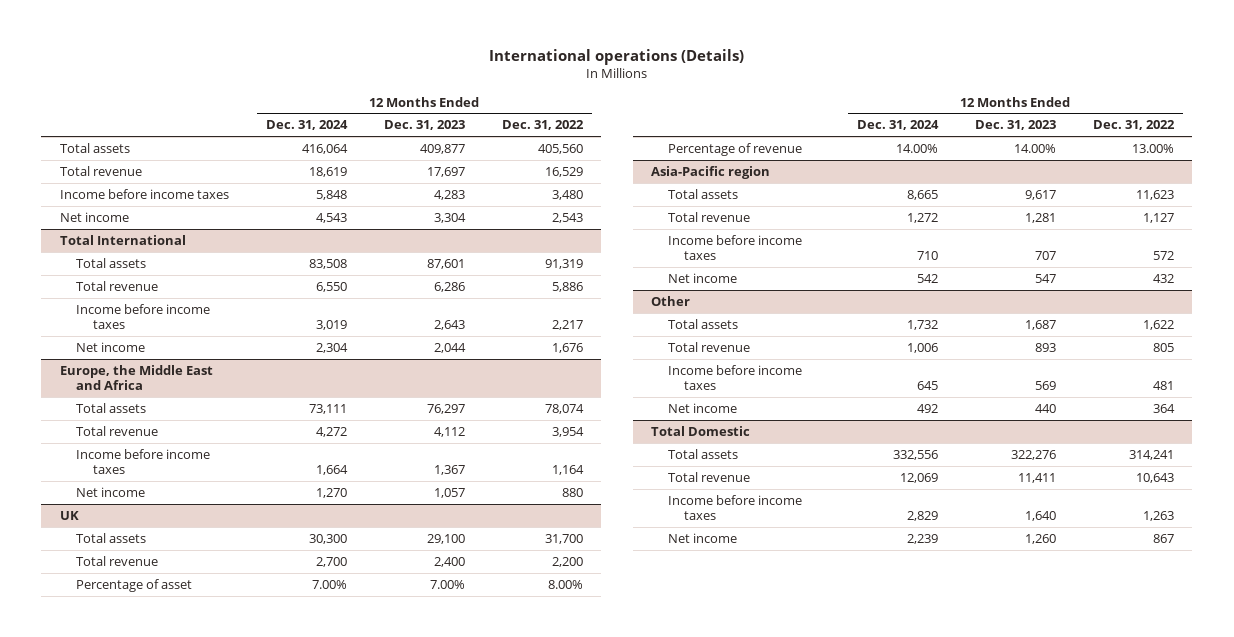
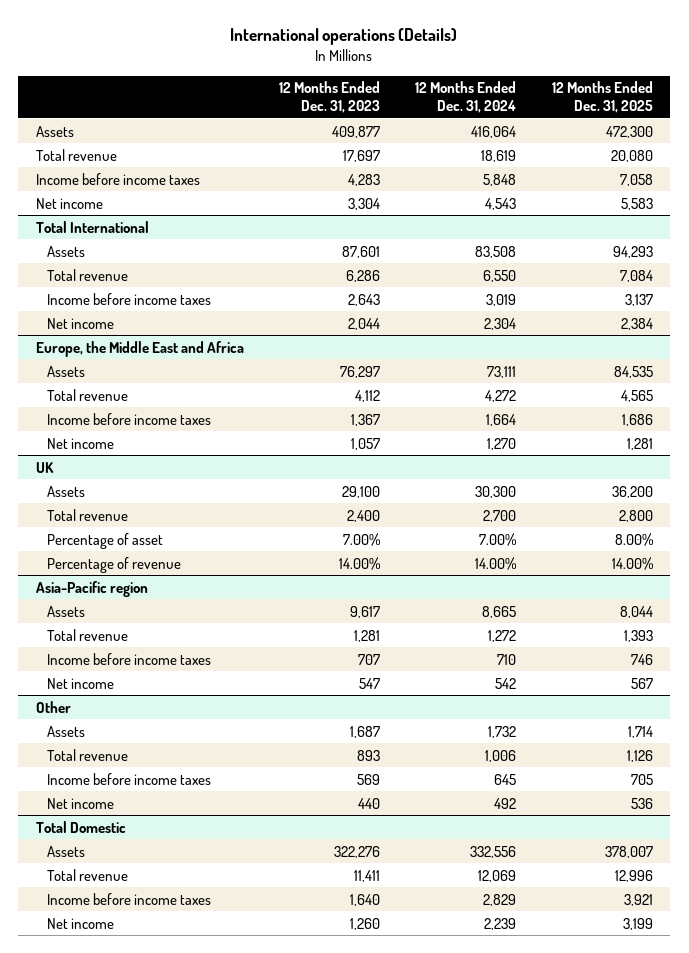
- | 12 Months Ended Dec. 31, 2024 | 12 Months Ended Dec. 31, 2023 | 12 Months Ended Dec. 31, 2022
+ | 12 Months Ended Dec. 31, 2023 | 12 Months Ended Dec. 31, 2024 | 12 Months Ended Dec. 31, 2025
- Total assets | 416,064 | 409,877 | 405,560
+ Assets | 409,877 | 416,064 | 472,300
@ Total International
- Total assets | 83,508 | 87,601 | 91,319
+ Assets | 87,601 | 83,508 | 94,293
@ Europe, the Middle East and Africa
- Total assets | 73,111 | 76,297 | 78,074
+ Assets | 76,297 | 73,111 | 84,535
@ UK
- Total assets | 30,300 | 29,100 | 31,700
+ Assets | 29,100 | 30,300 | 36,200
@ Asia-Pacific region
- Total assets | 8,665 | 9,617 | 11,623
+ Assets | 9,617 | 8,665 | 8,044
@ Other
- Total assets | 1,732 | 1,687 | 1,622
+ Assets | 1,687 | 1,732 | 1,714
@ Total Domestic
- Total assets | 332,556 | 322,276 | 314,241
+ Assets | 322,276 | 332,556 | 378,007

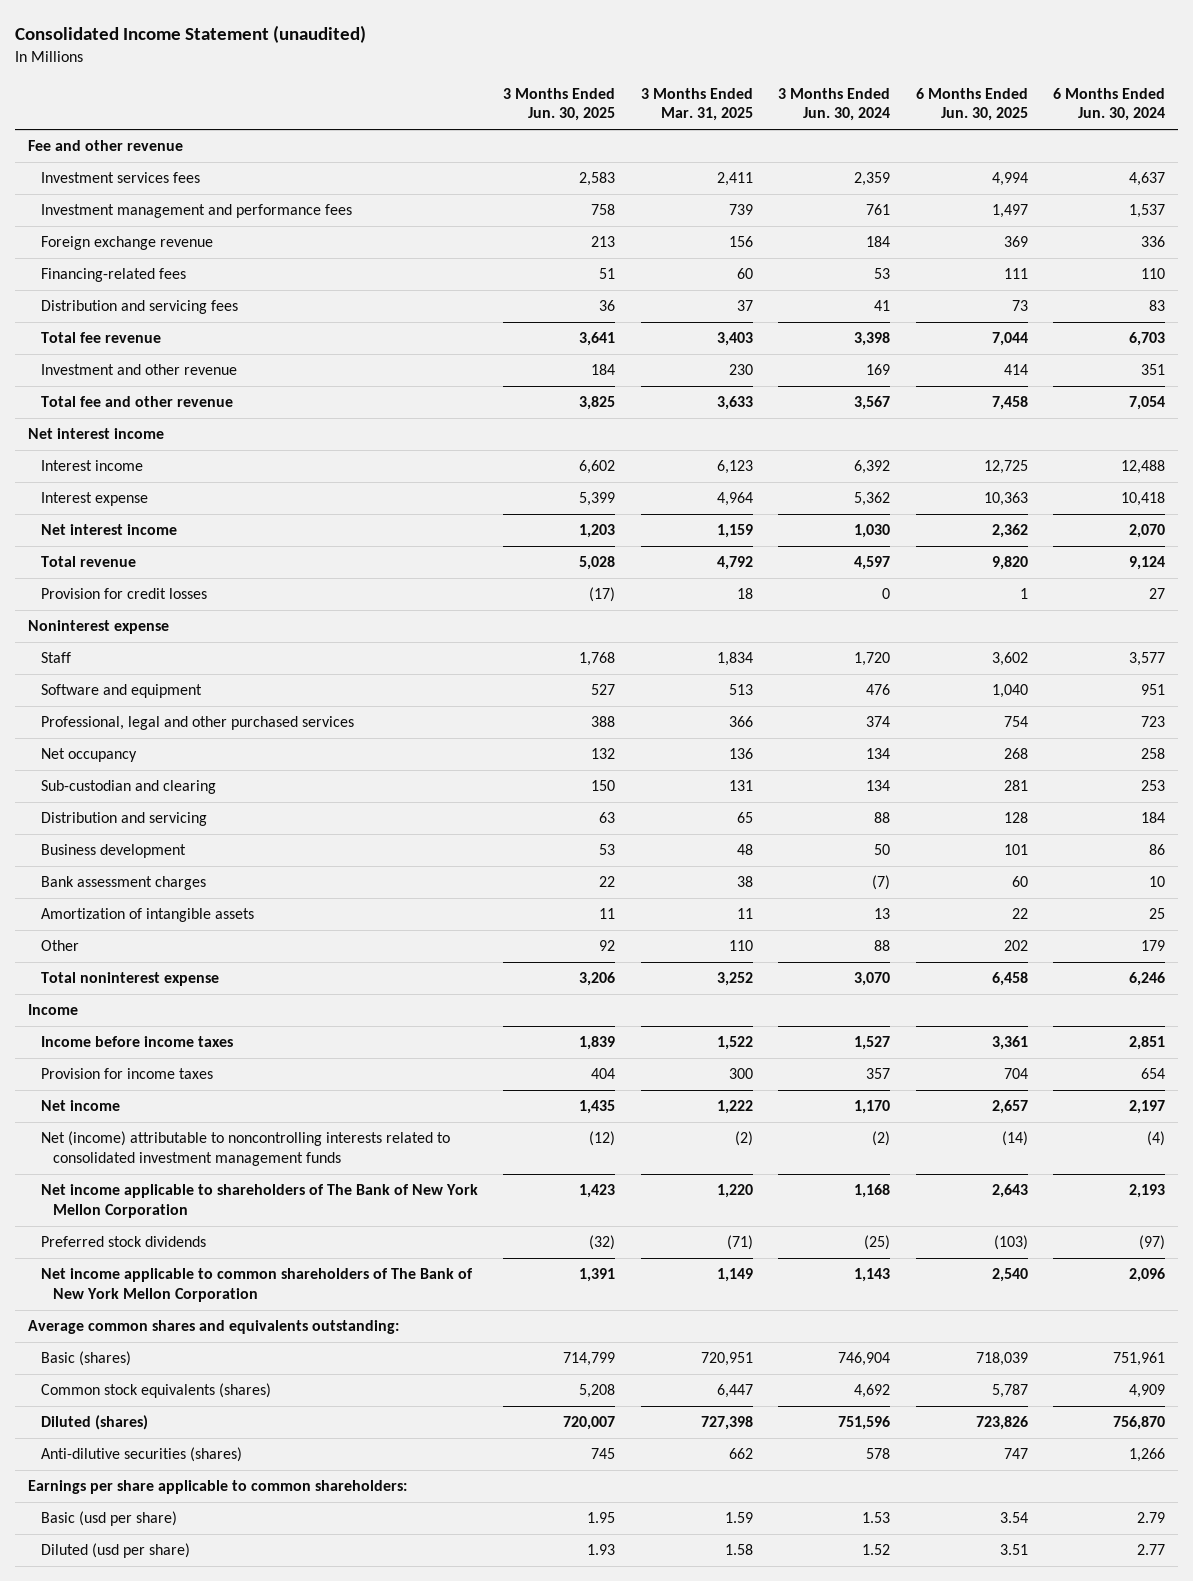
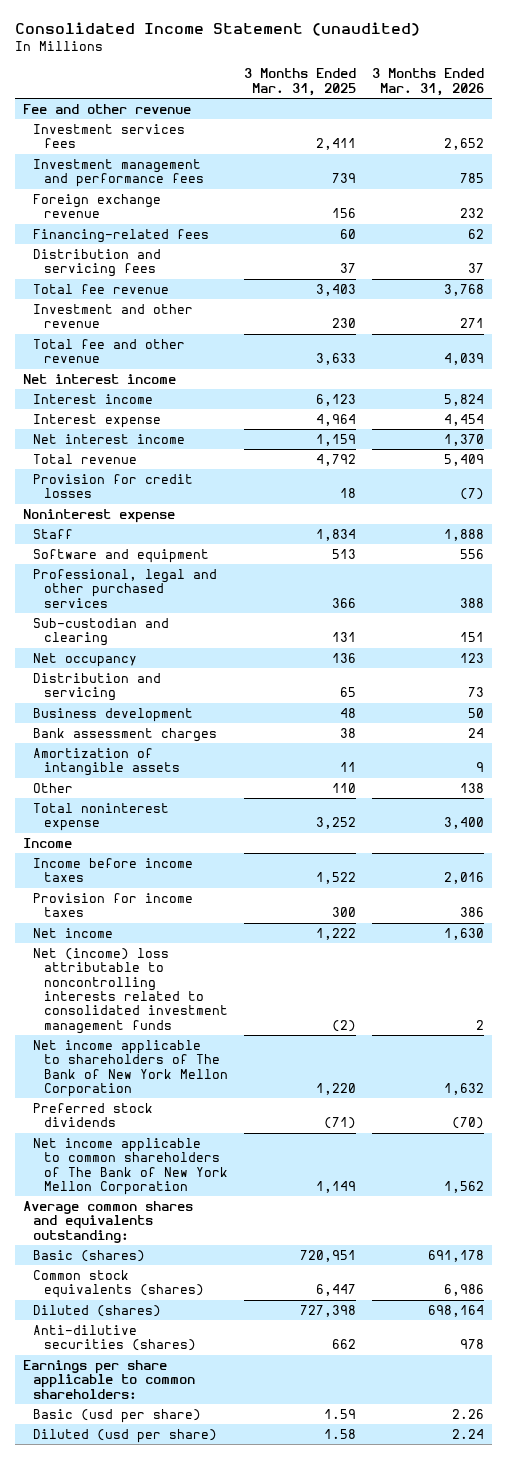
- | 3 Months Ended Jun. 30, 2025 | 3 Months Ended Mar. 31, 2025 | 3 Months Ended Jun. 30, 2024 | 6 Months Ended Jun. 30, 2025 | 6 Months Ended Jun. 30, 2024
+ | 3 Months Ended Mar. 31, 2025 | 3 Months Ended Mar. 31, 2026
moved down: Net occupancy | 136 | 123
- Net (income) attributable to noncontrolling interests related to consolidated investment management funds | (12) | (2) | (2) | (14) | (4)
+ Net (income) loss attributable to noncontrolling interests related to consolidated investment management funds | (2) | 2

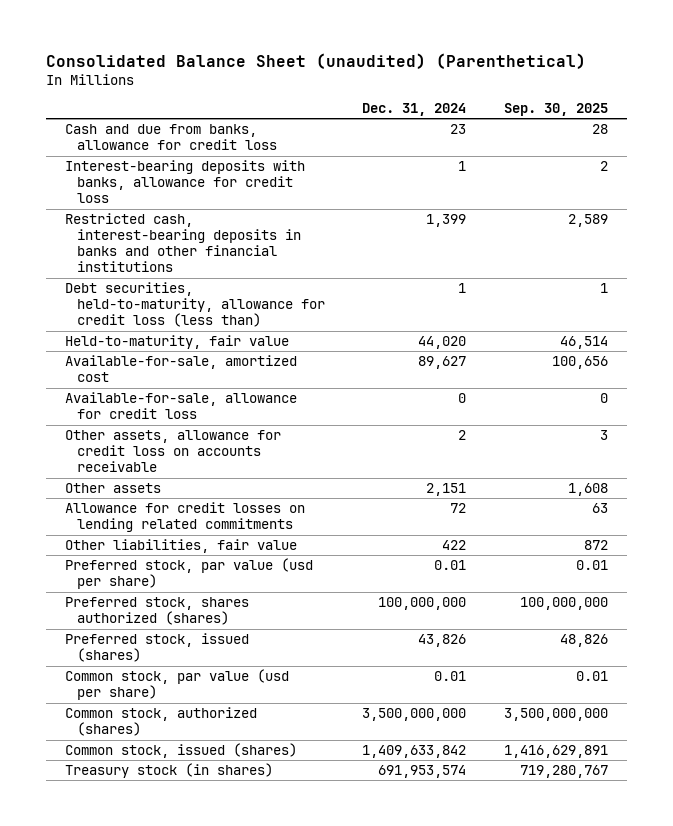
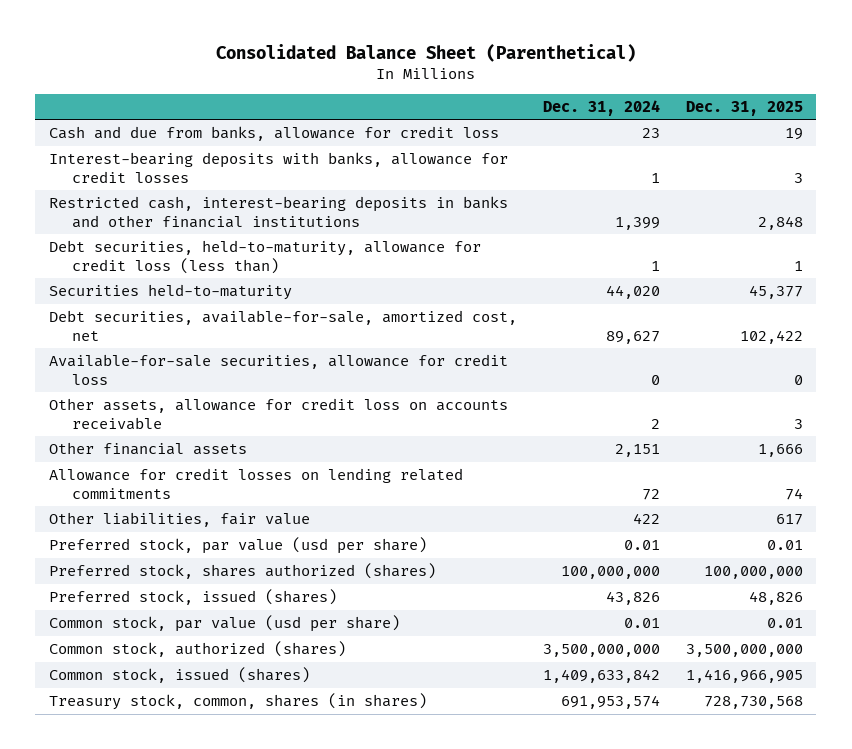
- Consolidated Balance Sheet (unaudited) (Parenthetical)
+ Consolidated Balance Sheet (Parenthetical)
- | Dec. 31, 2024 | Sep. 30, 2025
+ | Dec. 31, 2024 | Dec. 31, 2025
- Interest-bearing deposits with banks, allowance for credit loss | 1 | 2
+ Interest-bearing deposits with banks, allowance for credit losses | 1 | 3
- Held-to-maturity, fair value | 44,020 | 46,514
- Available-for-sale, amortized cost | 89,627 | 100,656
- Available-for-sale, allowance for credit loss | 0 | 0
+ Securities held-to-maturity | 44,020 | 45,377
+ Debt securities, available-for-sale, amortized cost, net | 89,627 | 102,422
+ Available-for-sale securities, allowance for credit loss | 0 | 0
- Other assets | 2,151 | 1,608
+ Other financial assets | 2,151 | 1,666
- Treasury stock (in shares) | 691,953,574 | 719,280,767
+ Treasury stock, common, shares (in shares) | 691,953,574 | 728,730,568

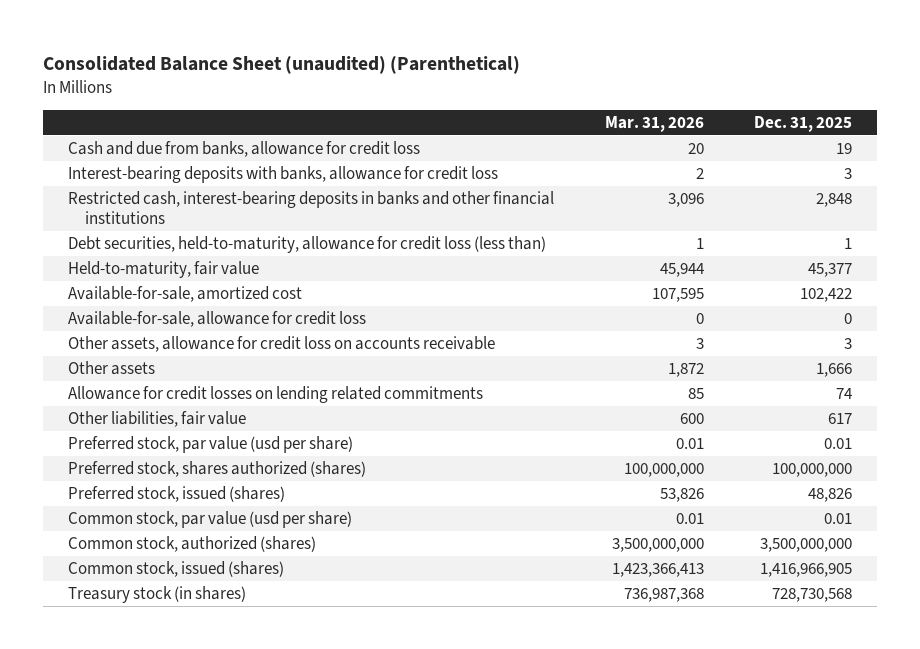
- Consolidated Balance Sheet (Parenthetical)
+ Consolidated Balance Sheet (unaudited) (Parenthetical)
- | Dec. 31, 2024 | Dec. 31, 2025
+ | Mar. 31, 2026 | Dec. 31, 2025
- Interest-bearing deposits with banks, allowance for credit losses | 1 | 3
+ Interest-bearing deposits with banks, allowance for credit loss | 2 | 3
- Securities held-to-maturity | 44,020 | 45,377
- Debt securities, available-for-sale, amortized cost, net | 89,627 | 102,422
- Available-for-sale securities, allowance for credit loss | 0 | 0
+ Held-to-maturity, fair value | 45,944 | 45,377
+ Available-for-sale, amortized cost | 107,595 | 102,422
+ Available-for-sale, allowance for credit loss | 0 | 0
- Other financial assets | 2,151 | 1,666
+ Other assets | 1,872 | 1,666
- Treasury stock, common, shares (in shares) | 691,953,574 | 728,730,568
+ Treasury stock (in shares) | 736,987,368 | 728,730,568

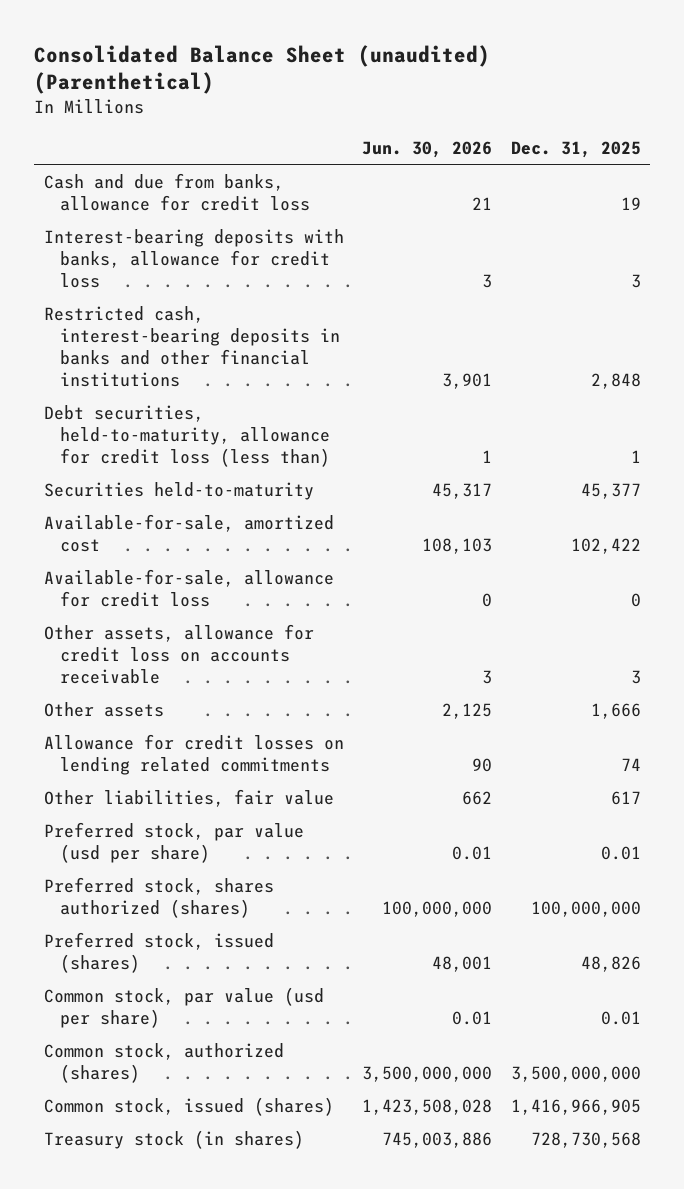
- | Mar. 31, 2026 | Dec. 31, 2025
+ | Jun. 30, 2026 | Dec. 31, 2025
- Held-to-maturity, fair value | 45,944 | 45,377
+ Securities held-to-maturity | 45,317 | 45,377

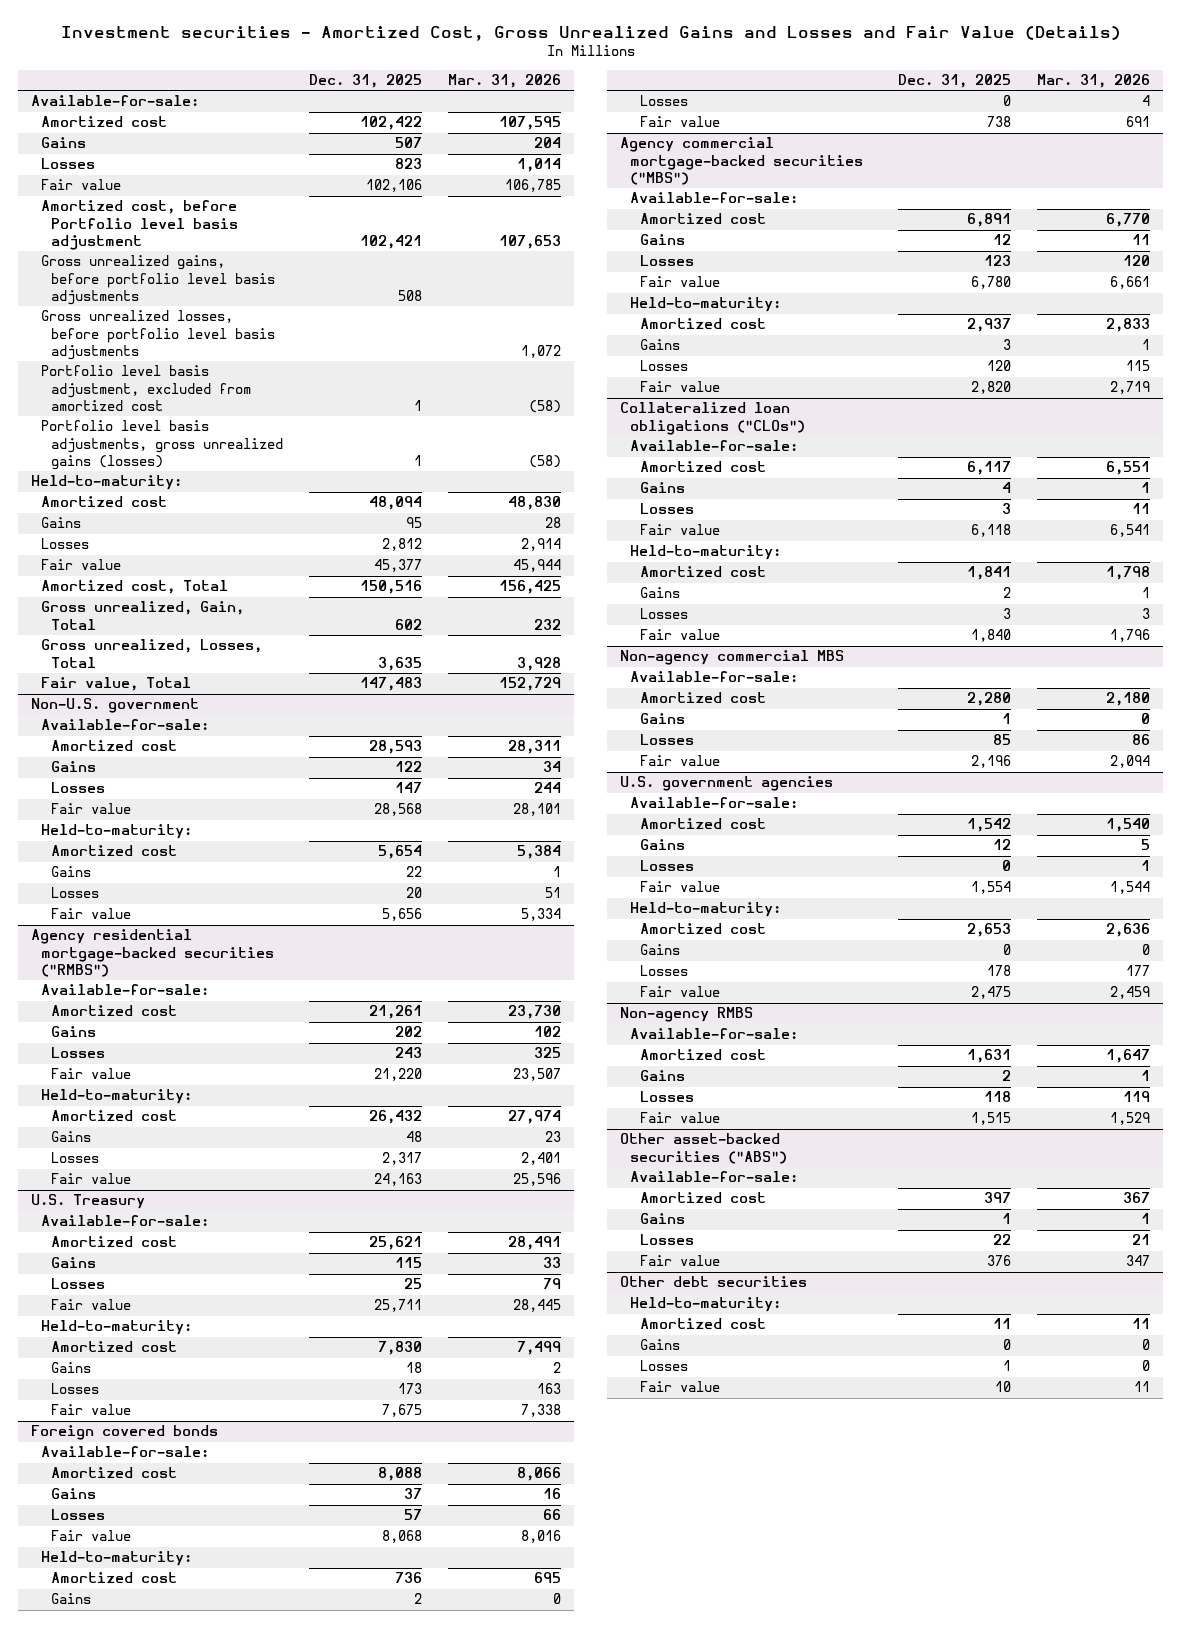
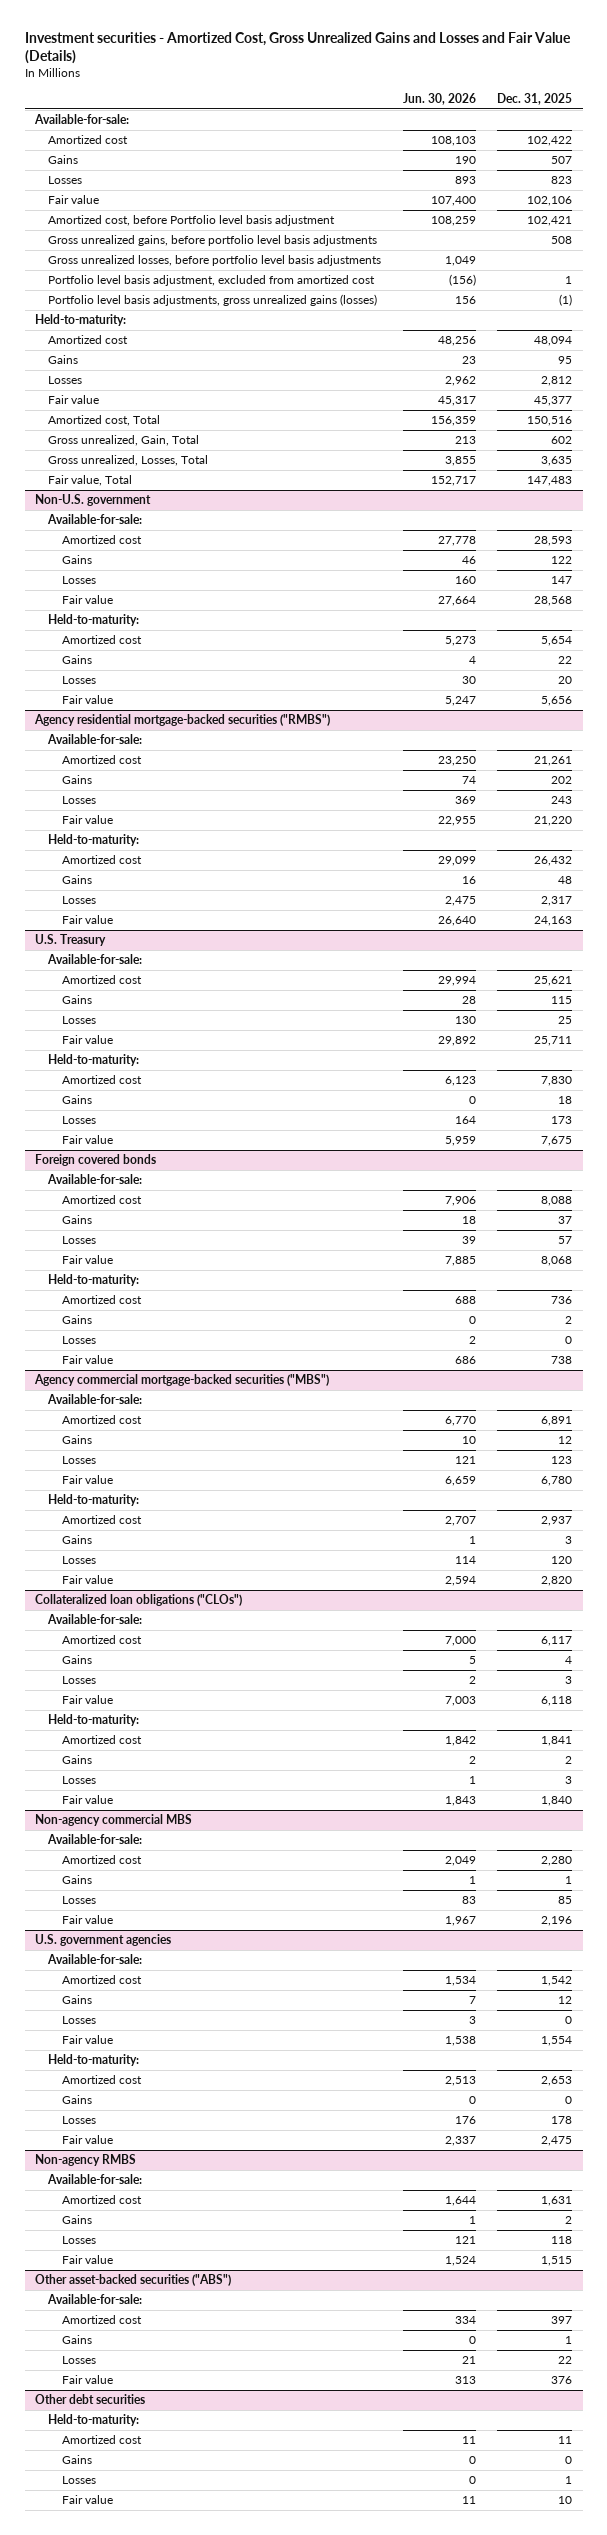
- | Dec. 31, 2025 | Mar. 31, 2026
+ | Jun. 30, 2026 | Dec. 31, 2025
- Portfolio level basis adjustments, gross unrealized gains (losses) | 1 | (58)
+ Portfolio level basis adjustments, gross unrealized gains (losses) | 156 | (1)

